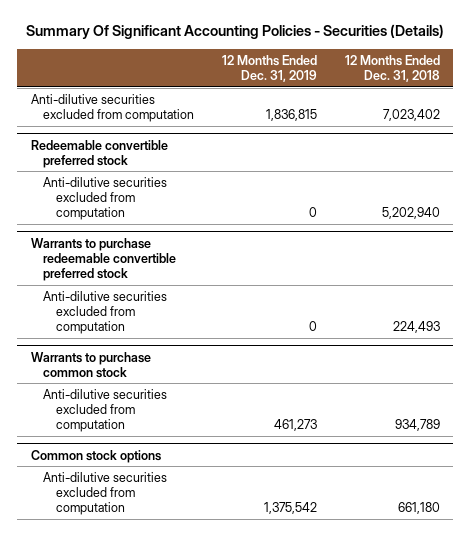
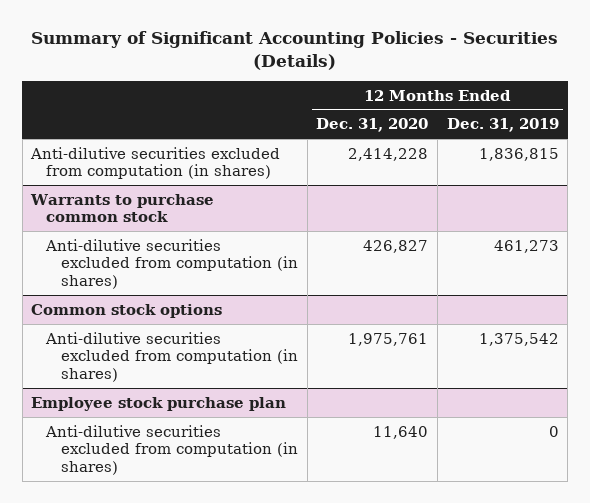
- Summary Of Significant Accounting Policies - Securities (Details)
+ Summary of Significant Accounting Policies - Securities (Details)
- | 12 Months Ended Dec. 31, 2019 | 12 Months Ended Dec. 31, 2018
+ | 12 Months Ended Dec. 31, 2020 | 12 Months Ended Dec. 31, 2019
- Anti-dilutive securities excluded from computation | 1,836,815 | 7,023,402
- Redeemable convertible preferred stock
- Anti-dilutive securities excluded from computation | 0 | 5,202,940
- Warrants to purchase redeemable convertible preferred stock
- Anti-dilutive securities excluded from computation | 0 | 224,493
+ Anti-dilutive securities excluded from computation (in shares) | 2,414,228 | 1,836,815
@ Warrants to purchase common stock
- Anti-dilutive securities excluded from computation | 461,273 | 934,789
+ Anti-dilutive securities excluded from computation (in shares) | 426,827 | 461,273
@ Common stock options
- Anti-dilutive securities excluded from computation | 1,375,542 | 661,180
+ Anti-dilutive securities excluded from computation (in shares) | 1,975,761 | 1,375,542
+ Employee stock purchase plan
+ Anti-dilutive securities excluded from computation (in shares) | 11,640 | 0

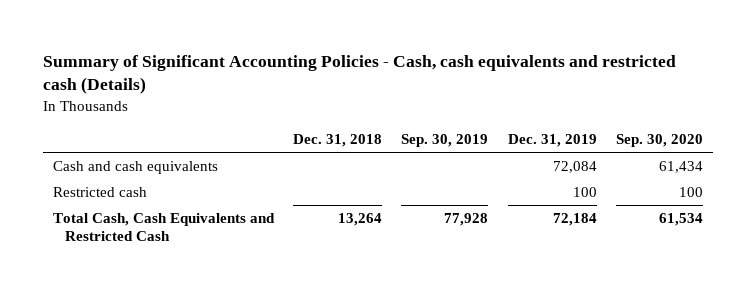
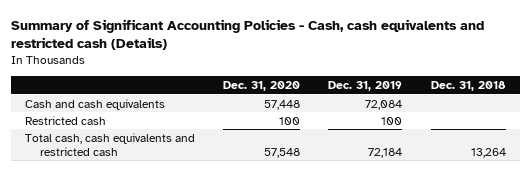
- | Dec. 31, 2018 | Sep. 30, 2019 | Dec. 31, 2019 | Sep. 30, 2020
+ | Dec. 31, 2020 | Dec. 31, 2019 | Dec. 31, 2018
- Total Cash, Cash Equivalents and Restricted Cash | 13,264 | 77,928 | 72,184 | 61,534
+ Total cash, cash equivalents and restricted cash | 57,548 | 72,184 | 13,264

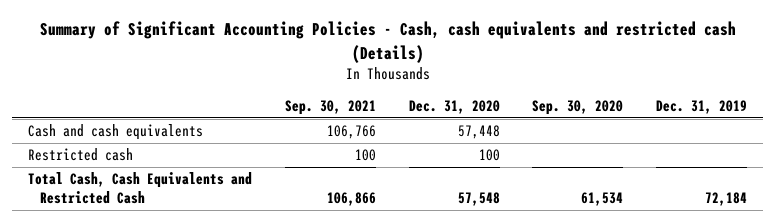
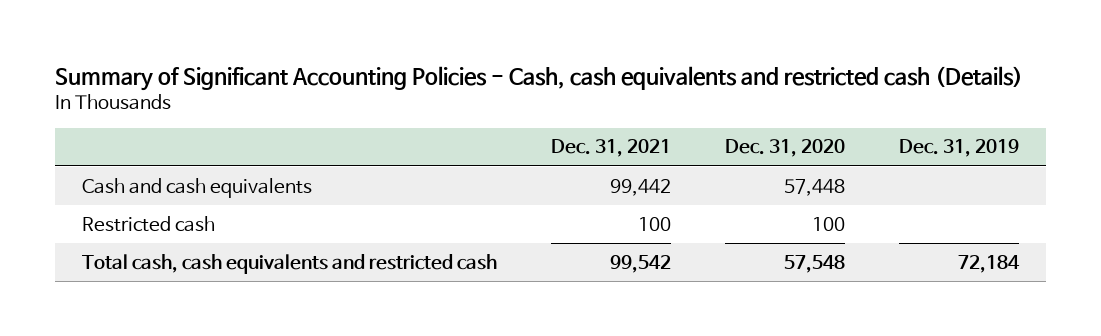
- | Sep. 30, 2021 | Dec. 31, 2020 | Sep. 30, 2020 | Dec. 31, 2019
+ | Dec. 31, 2021 | Dec. 31, 2020 | Dec. 31, 2019
- Total Cash, Cash Equivalents and Restricted Cash | 106,866 | 57,548 | 61,534 | 72,184
+ Total cash, cash equivalents and restricted cash | 99,542 | 57,548 | 72,184

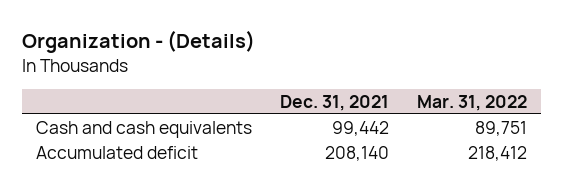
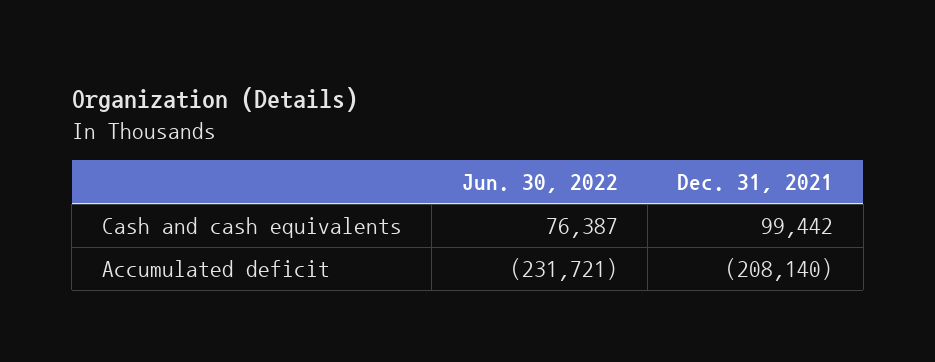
- Organization - (Details)
+ Organization (Details)
- | Dec. 31, 2021 | Mar. 31, 2022
+ | Jun. 30, 2022 | Dec. 31, 2021
- Accumulated deficit | 208,140 | 218,412
+ Accumulated deficit | (231,721) | (208,140)

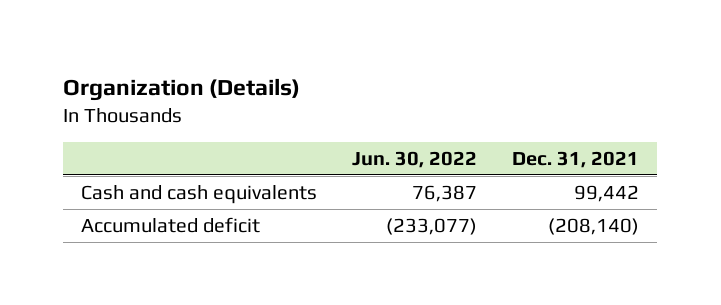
- Accumulated deficit | (231,721) | (208,140)
+ Accumulated deficit | (233,077) | (208,140)

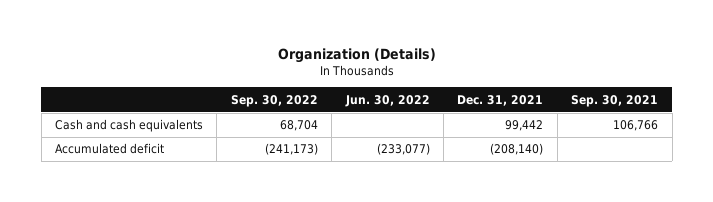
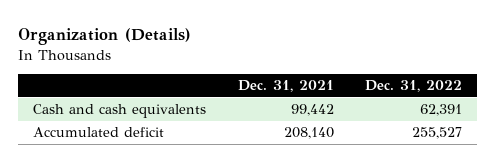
- | Sep. 30, 2022 | Jun. 30, 2022 | Dec. 31, 2021 | Sep. 30, 2021
+ | Dec. 31, 2021 | Dec. 31, 2022
- Accumulated deficit | (241,173) | (233,077) | (208,140) |
+ Accumulated deficit | 208,140 | 255,527

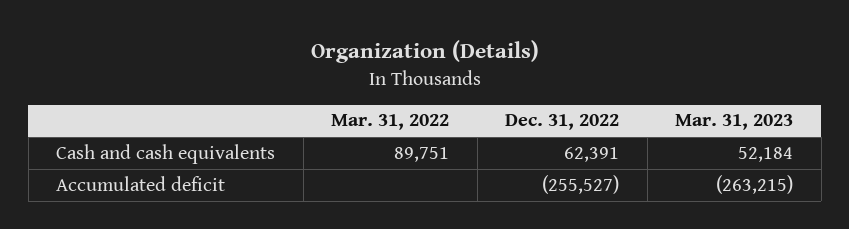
- | Dec. 31, 2021 | Dec. 31, 2022
+ | Mar. 31, 2022 | Dec. 31, 2022 | Mar. 31, 2023
- Accumulated deficit | 208,140 | 255,527
+ Accumulated deficit | | (255,527) | (263,215)

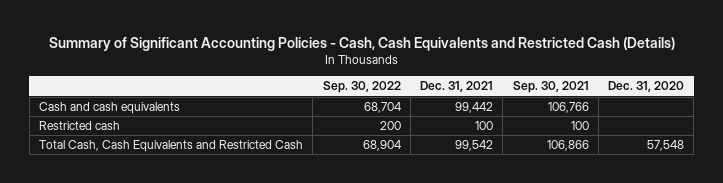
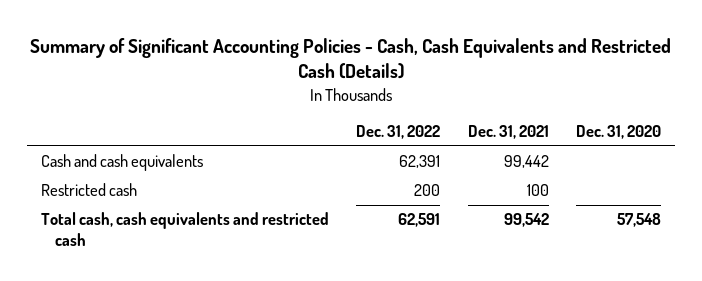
- | Sep. 30, 2022 | Dec. 31, 2021 | Sep. 30, 2021 | Dec. 31, 2020
+ | Dec. 31, 2022 | Dec. 31, 2021 | Dec. 31, 2020
- Total Cash, Cash Equivalents and Restricted Cash | 68,904 | 99,542 | 106,866 | 57,548
+ Total cash, cash equivalents and restricted cash | 62,591 | 99,542 | 57,548

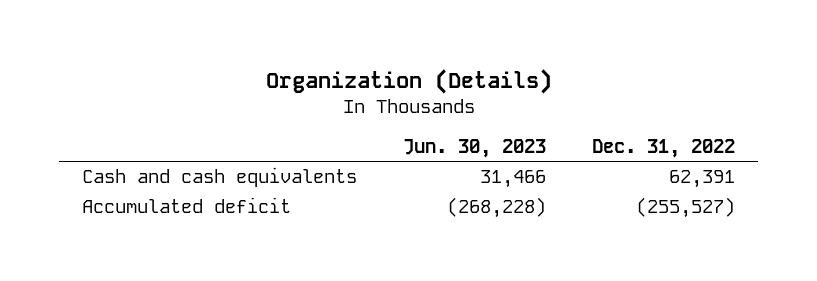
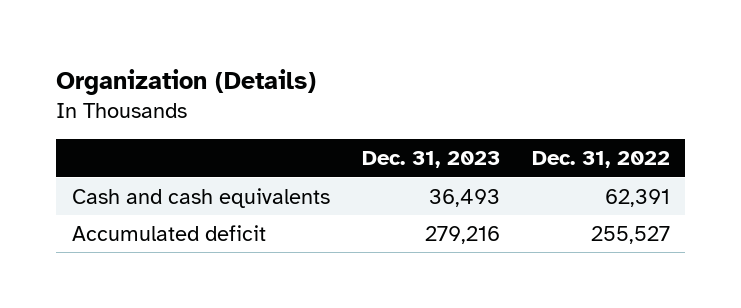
- | Jun. 30, 2023 | Dec. 31, 2022
+ | Dec. 31, 2023 | Dec. 31, 2022
- Accumulated deficit | (268,228) | (255,527)
+ Accumulated deficit | 279,216 | 255,527

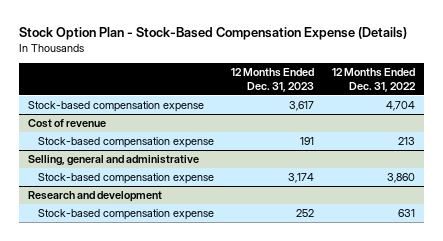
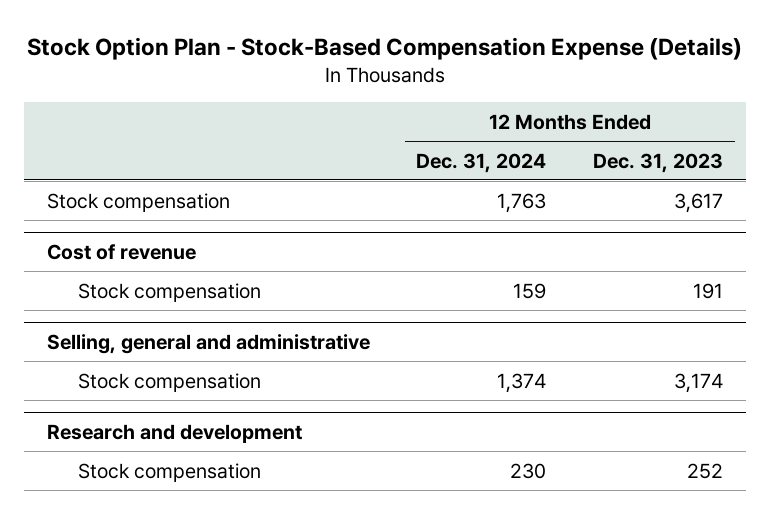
- | 12 Months Ended Dec. 31, 2023 | 12 Months Ended Dec. 31, 2022
+ | 12 Months Ended Dec. 31, 2024 | 12 Months Ended Dec. 31, 2023
- Stock-based compensation expense | 3,617 | 4,704
+ Stock compensation | 1,763 | 3,617
@ Cost of revenue
- Stock-based compensation expense | 191 | 213
+ Stock compensation | 159 | 191
@ Selling, general and administrative
- Stock-based compensation expense | 3,174 | 3,860
+ Stock compensation | 1,374 | 3,174
@ Research and development
- Stock-based compensation expense | 252 | 631
+ Stock compensation | 230 | 252

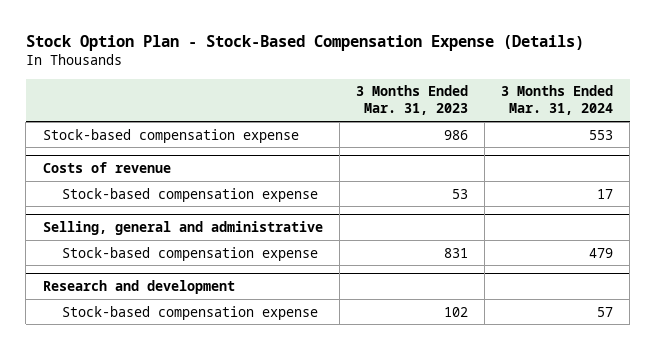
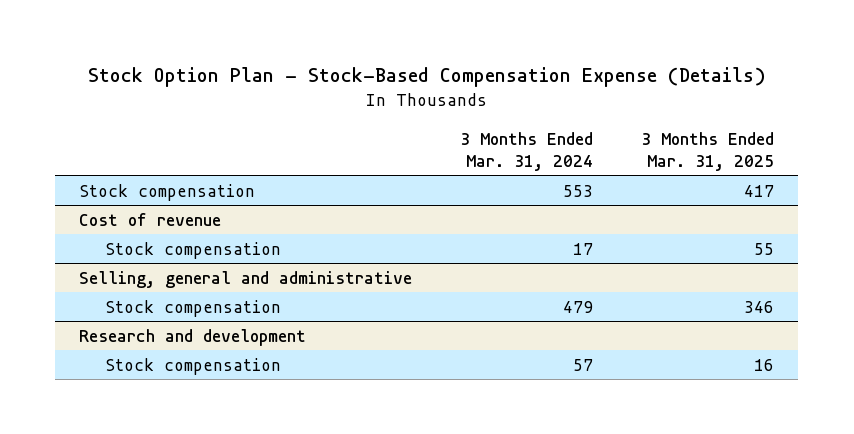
- | 3 Months Ended Mar. 31, 2023 | 3 Months Ended Mar. 31, 2024
+ | 3 Months Ended Mar. 31, 2024 | 3 Months Ended Mar. 31, 2025
- Stock-based compensation expense | 986 | 553
- Costs of revenue
- Stock-based compensation expense | 53 | 17
+ Stock compensation | 553 | 417
+ Cost of revenue
+ Stock compensation | 17 | 55
@ Selling, general and administrative
- Stock-based compensation expense | 831 | 479
+ Stock compensation | 479 | 346
@ Research and development
- Stock-based compensation expense | 102 | 57
+ Stock compensation | 57 | 16

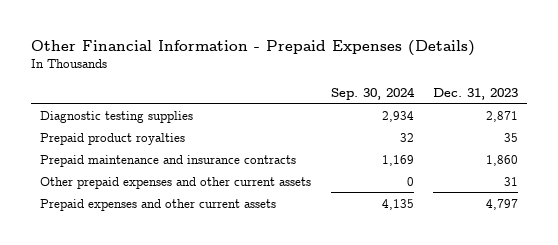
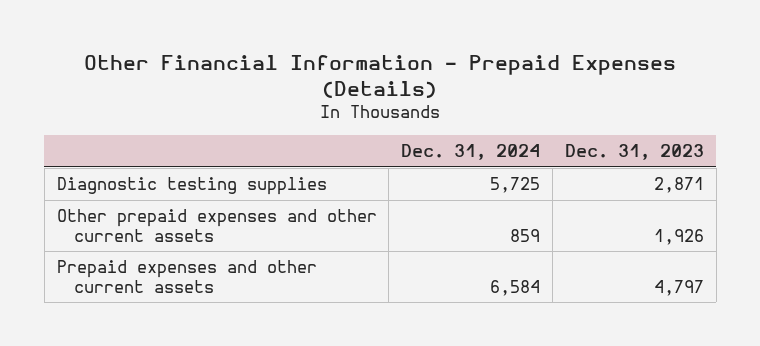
- | Sep. 30, 2024 | Dec. 31, 2023
+ | Dec. 31, 2024 | Dec. 31, 2023
- Prepaid product royalties | 32 | 35
- Prepaid maintenance and insurance contracts | 1,169 | 1,860
- Other prepaid expenses and other current assets | 0 | 31
+ Other prepaid expenses and other current assets | 859 | 1,926

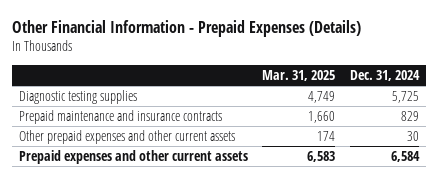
- | Dec. 31, 2024 | Dec. 31, 2023
+ | Mar. 31, 2025 | Dec. 31, 2024
- Other prepaid expenses and other current assets | 859 | 1,926
+ Prepaid maintenance and insurance contracts | 1,660 | 829
+ Other prepaid expenses and other current assets | 174 | 30

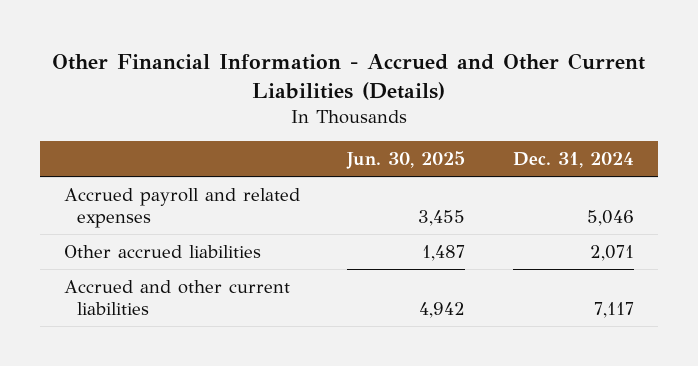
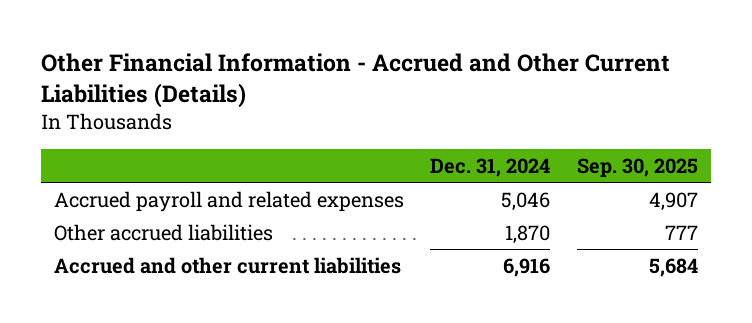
- | Jun. 30, 2025 | Dec. 31, 2024
+ | Dec. 31, 2024 | Sep. 30, 2025
- Other accrued liabilities | 1,487 | 2,071
- Accrued and other current liabilities | 4,942 | 7,117
+ Other accrued liabilities | 1,870 | 777
+ Accrued and other current liabilities | 6,916 | 5,684

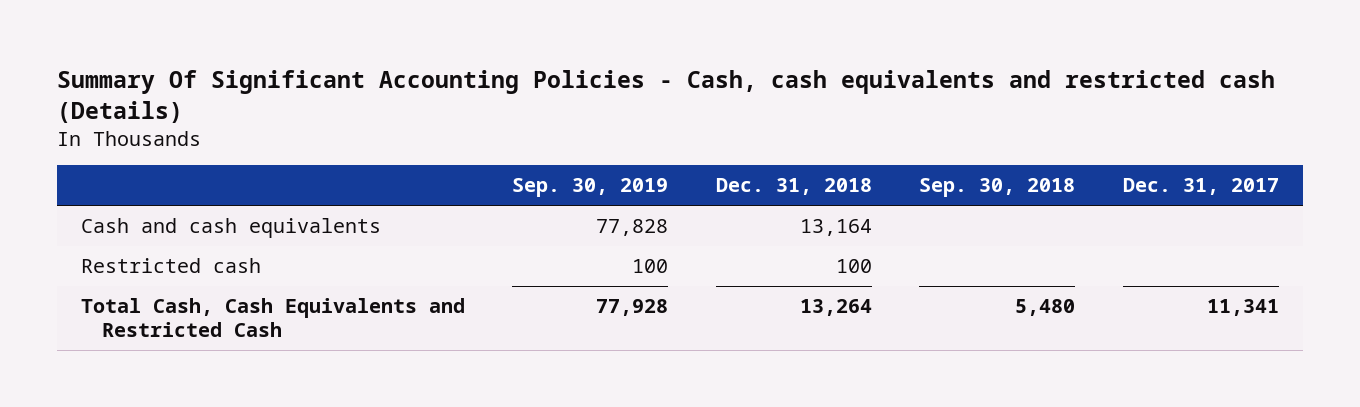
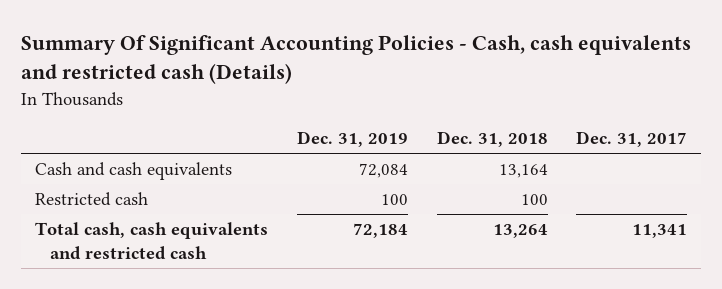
- | Sep. 30, 2019 | Dec. 31, 2018 | Sep. 30, 2018 | Dec. 31, 2017
+ | Dec. 31, 2019 | Dec. 31, 2018 | Dec. 31, 2017
- Total Cash, Cash Equivalents and Restricted Cash | 77,928 | 13,264 | 5,480 | 11,341
+ Total cash, cash equivalents and restricted cash | 72,184 | 13,264 | 11,341

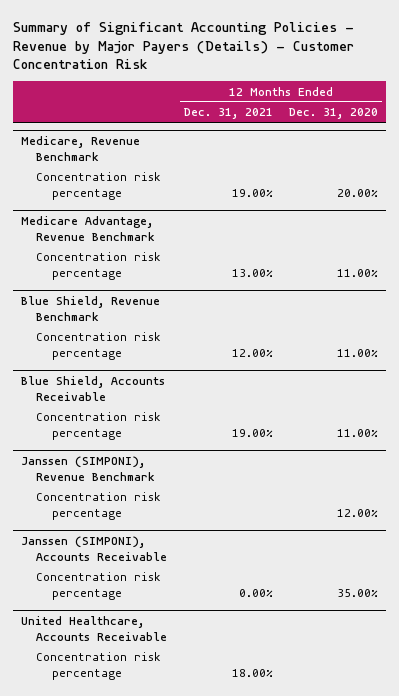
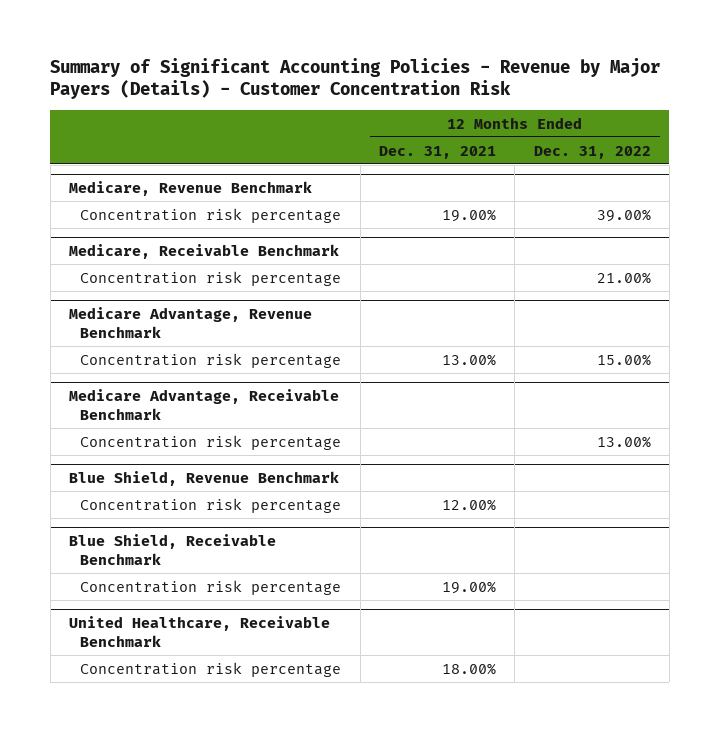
- | 12 Months Ended Dec. 31, 2021 | 12 Months Ended Dec. 31, 2020
+ | 12 Months Ended Dec. 31, 2021 | 12 Months Ended Dec. 31, 2022
+ Medicare, Receivable Benchmark
+ Concentration risk percentage | | 21.00%
+ Medicare Advantage, Receivable Benchmark
+ Concentration risk percentage | | 13.00%
- Blue Shield, Accounts Receivable
+ Blue Shield, Receivable Benchmark
- Janssen (SIMPONI), Revenue Benchmark
- Concentration risk percentage | | 12.00%
- Janssen (SIMPONI), Accounts Receivable
- Concentration risk percentage | 0.00% | 35.00%
- United Healthcare, Accounts Receivable
+ United Healthcare, Receivable Benchmark

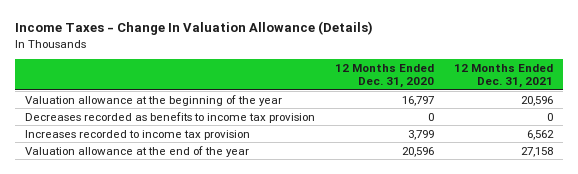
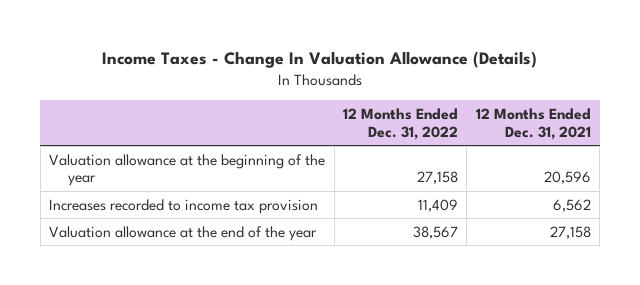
- | 12 Months Ended Dec. 31, 2020 | 12 Months Ended Dec. 31, 2021
+ | 12 Months Ended Dec. 31, 2022 | 12 Months Ended Dec. 31, 2021
- Decreases recorded as benefits to income tax provision | 0 | 0

